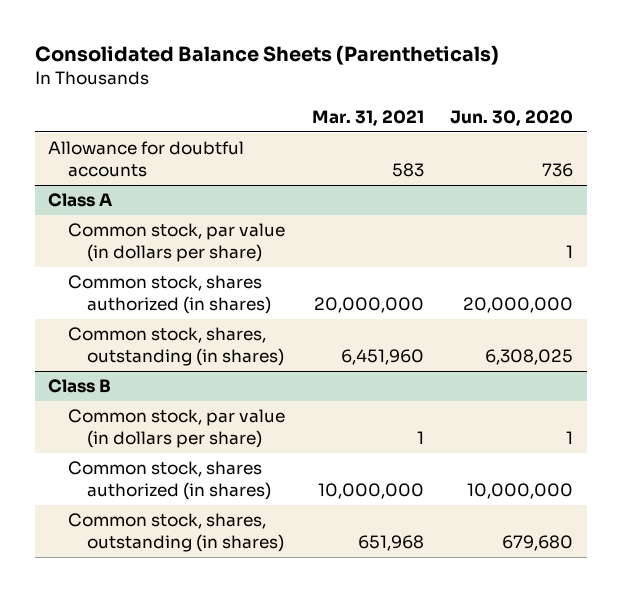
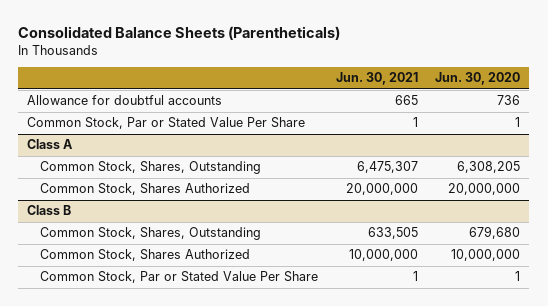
- | Mar. 31, 2021 | Jun. 30, 2020
+ | Jun. 30, 2021 | Jun. 30, 2020
+ Common Stock, Par or Stated Value Per Share | 1 | 1
@ Class A
- Common stock, par value (in dollars per share) | | 1
- Common stock, shares authorized (in shares) | 20,000,000 | 20,000,000
- Common stock, shares, outstanding (in shares) | 6,451,960 | 6,308,025
+ Common Stock, Shares, Outstanding | 6,475,307 | 6,308,205
+ Common Stock, Shares Authorized | 20,000,000 | 20,000,000
@ Class B
- Common stock, par value (in dollars per share) | 1 | 1
- Common stock, shares authorized (in shares) | 10,000,000 | 10,000,000
- Common stock, shares, outstanding (in shares) | 651,968 | 679,680
+ Common Stock, Shares, Outstanding | 633,505 | 679,680
+ Common Stock, Shares Authorized | 10,000,000 | 10,000,000
+ Common Stock, Par or Stated Value Per Share | 1 | 1

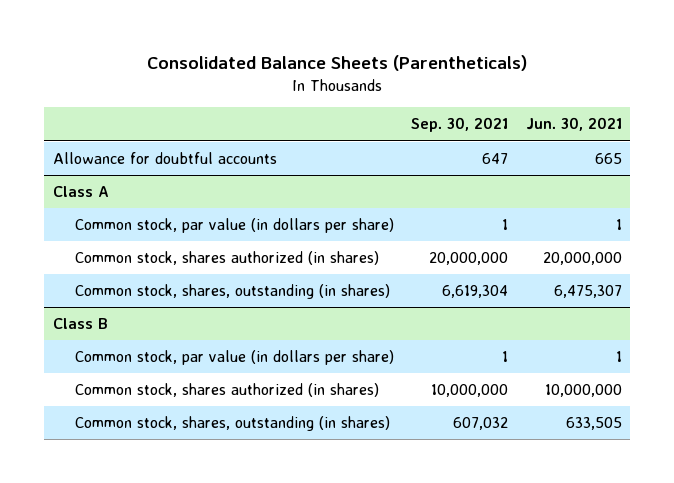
- | Jun. 30, 2021 | Jun. 30, 2020
+ | Sep. 30, 2021 | Jun. 30, 2021
- Common Stock, Par or Stated Value Per Share | 1 | 1
@ Class A
- Common Stock, Shares, Outstanding | 6,475,307 | 6,308,205
- Common Stock, Shares Authorized | 20,000,000 | 20,000,000
+ Common stock, par value (in dollars per share) | 1 | 1
+ Common stock, shares authorized (in shares) | 20,000,000 | 20,000,000
+ Common stock, shares, outstanding (in shares) | 6,619,304 | 6,475,307
@ Class B
- Common Stock, Shares, Outstanding | 633,505 | 679,680
- Common Stock, Shares Authorized | 10,000,000 | 10,000,000
- Common Stock, Par or Stated Value Per Share | 1 | 1
+ Common stock, par value (in dollars per share) | 1 | 1
+ Common stock, shares authorized (in shares) | 10,000,000 | 10,000,000
+ Common stock, shares, outstanding (in shares) | 607,032 | 633,505

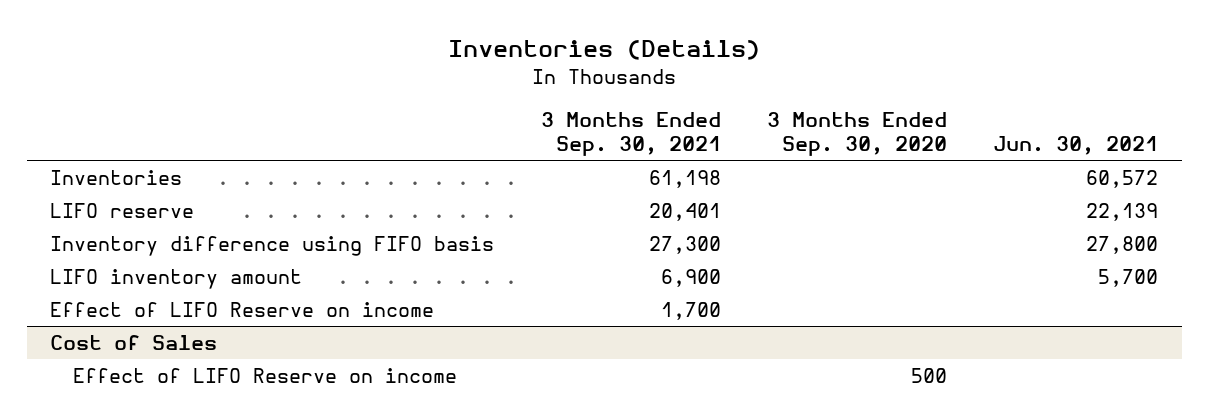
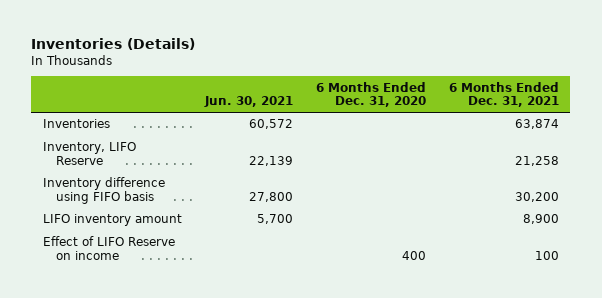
- | 3 Months Ended Sep. 30, 2021 | 3 Months Ended Sep. 30, 2020 | Jun. 30, 2021
+ | Jun. 30, 2021 | 6 Months Ended Dec. 31, 2020 | 6 Months Ended Dec. 31, 2021
- LIFO reserve | 20,401 | | 22,139
+ Inventory, LIFO Reserve | 22,139 | | 21,258
- Cost of Sales
- Effect of LIFO Reserve on income | | 500 |

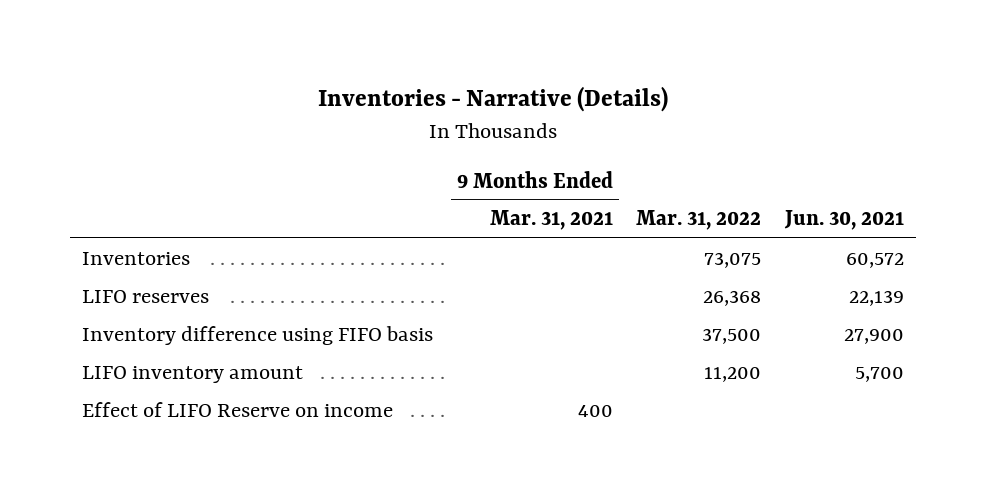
- Inventories (Details)
+ Inventories - Narrative (Details)
- | Jun. 30, 2021 | 6 Months Ended Dec. 31, 2020 | 6 Months Ended Dec. 31, 2021
+ | 9 Months Ended Mar. 31, 2021 | Mar. 31, 2022 | Jun. 30, 2021
- Inventory, LIFO Reserve | 22,139 | | 21,258
- Inventory difference using FIFO basis | 27,800 | | 30,200
+ LIFO reserves | | 26,368 | 22,139
+ Inventory difference using FIFO basis | | 37,500 | 27,900

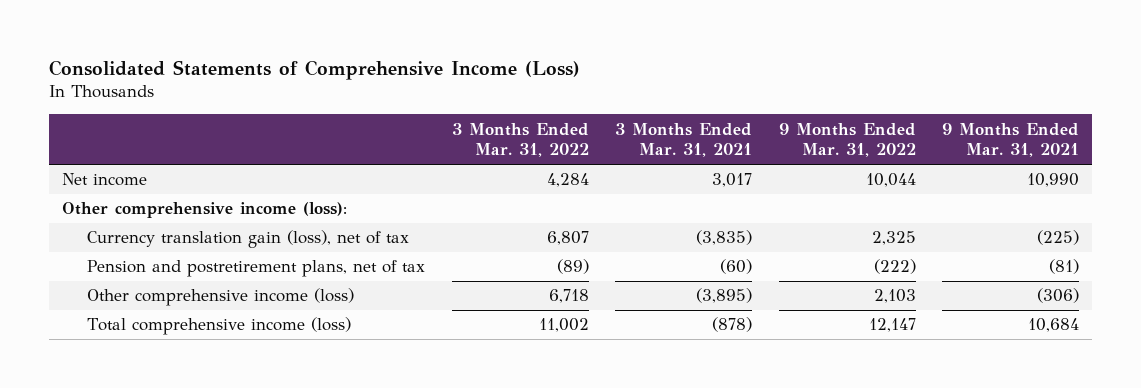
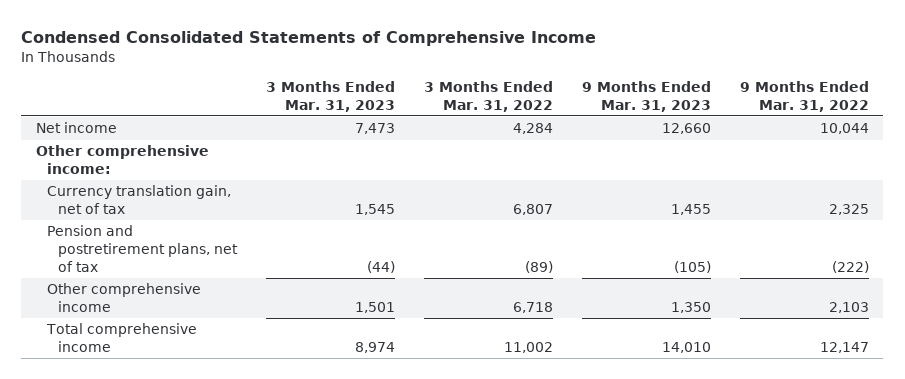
- Consolidated Statements of Comprehensive Income (Loss)
+ Condensed Consolidated Statements of Comprehensive Income
- | 3 Months Ended Mar. 31, 2022 | 3 Months Ended Mar. 31, 2021 | 9 Months Ended Mar. 31, 2022 | 9 Months Ended Mar. 31, 2021
+ | 3 Months Ended Mar. 31, 2023 | 3 Months Ended Mar. 31, 2022 | 9 Months Ended Mar. 31, 2023 | 9 Months Ended Mar. 31, 2022
- Other comprehensive income (loss):
- Currency translation gain (loss), net of tax | 6,807 | (3,835) | 2,325 | (225)
+ Other comprehensive income:
+ Currency translation gain, net of tax | 1,545 | 6,807 | 1,455 | 2,325
- Other comprehensive income (loss) | 6,718 | (3,895) | 2,103 | (306)
- Total comprehensive income (loss) | 11,002 | (878) | 12,147 | 10,684
+ Other comprehensive income | 1,501 | 6,718 | 1,350 | 2,103
+ Total comprehensive income | 8,974 | 11,002 | 14,010 | 12,147

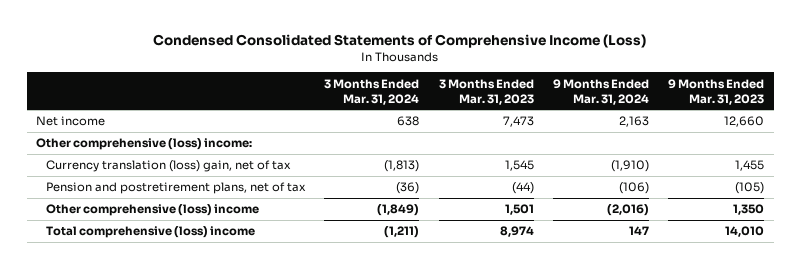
- Condensed Consolidated Statements of Comprehensive Income
+ Condensed Consolidated Statements of Comprehensive Income (Loss)
- | 3 Months Ended Mar. 31, 2023 | 3 Months Ended Mar. 31, 2022 | 9 Months Ended Mar. 31, 2023 | 9 Months Ended Mar. 31, 2022
+ | 3 Months Ended Mar. 31, 2024 | 3 Months Ended Mar. 31, 2023 | 9 Months Ended Mar. 31, 2024 | 9 Months Ended Mar. 31, 2023
- Other comprehensive income:
- Currency translation gain, net of tax | 1,545 | 6,807 | 1,455 | 2,325
+ Other comprehensive (loss) income:
+ Currency translation (loss) gain, net of tax | (1,813) | 1,545 | (1,910) | 1,455
- Other comprehensive income | 1,501 | 6,718 | 1,350 | 2,103
- Total comprehensive income | 8,974 | 11,002 | 14,010 | 12,147
+ Other comprehensive (loss) income | (1,849) | 1,501 | (2,016) | 1,350
+ Total comprehensive (loss) income | (1,211) | 8,974 | 147 | 14,010

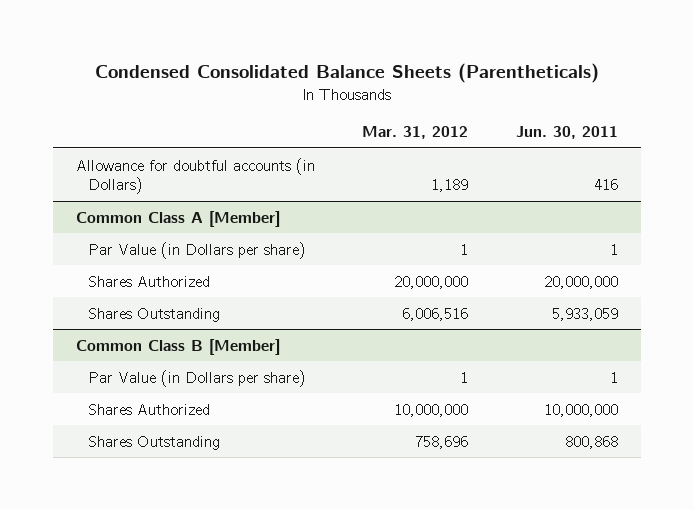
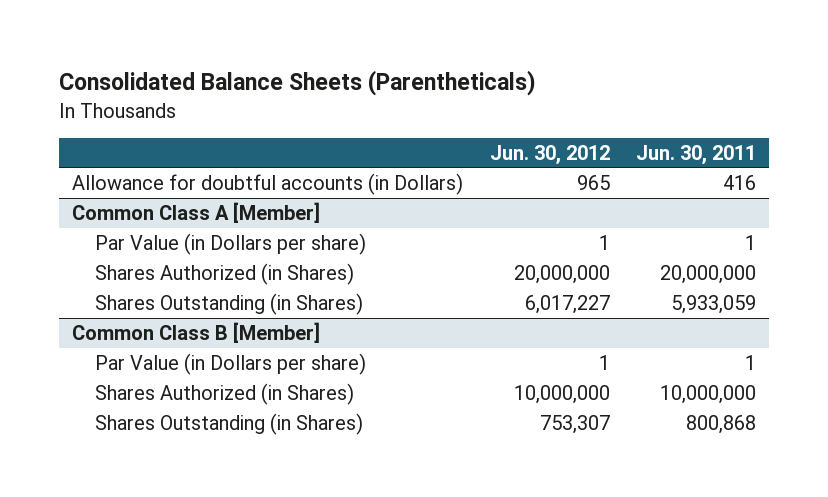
- Condensed Consolidated Balance Sheets (Parentheticals)
+ Consolidated Balance Sheets (Parentheticals)
- | Mar. 31, 2012 | Jun. 30, 2011
+ | Jun. 30, 2012 | Jun. 30, 2011
@ Common Class A [Member]
- Shares Authorized | 20,000,000 | 20,000,000
- Shares Outstanding | 6,006,516 | 5,933,059
+ Shares Authorized (in Shares) | 20,000,000 | 20,000,000
+ Shares Outstanding (in Shares) | 6,017,227 | 5,933,059
@ Common Class B [Member]
- Shares Authorized | 10,000,000 | 10,000,000
- Shares Outstanding | 758,696 | 800,868
+ Shares Authorized (in Shares) | 10,000,000 | 10,000,000
+ Shares Outstanding (in Shares) | 753,307 | 800,868

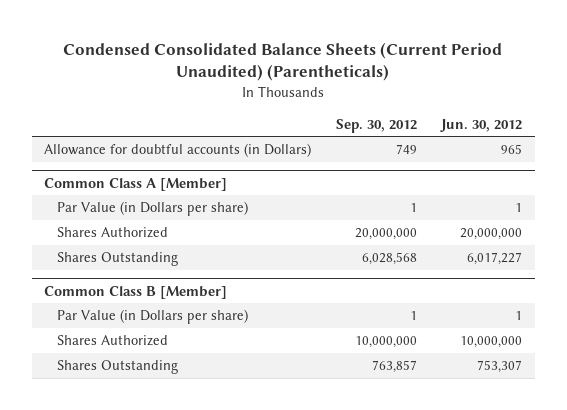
- Consolidated Balance Sheets (Parentheticals)
+ Condensed Consolidated Balance Sheets (Current Period Unaudited) (Parentheticals)
- | Jun. 30, 2012 | Jun. 30, 2011
+ | Sep. 30, 2012 | Jun. 30, 2012
@ Common Class A [Member]
- Shares Authorized (in Shares) | 20,000,000 | 20,000,000
- Shares Outstanding (in Shares) | 6,017,227 | 5,933,059
+ Shares Authorized | 20,000,000 | 20,000,000
+ Shares Outstanding | 6,028,568 | 6,017,227
@ Common Class B [Member]
- Shares Authorized (in Shares) | 10,000,000 | 10,000,000
- Shares Outstanding (in Shares) | 753,307 | 800,868
+ Shares Authorized | 10,000,000 | 10,000,000
+ Shares Outstanding | 763,857 | 753,307

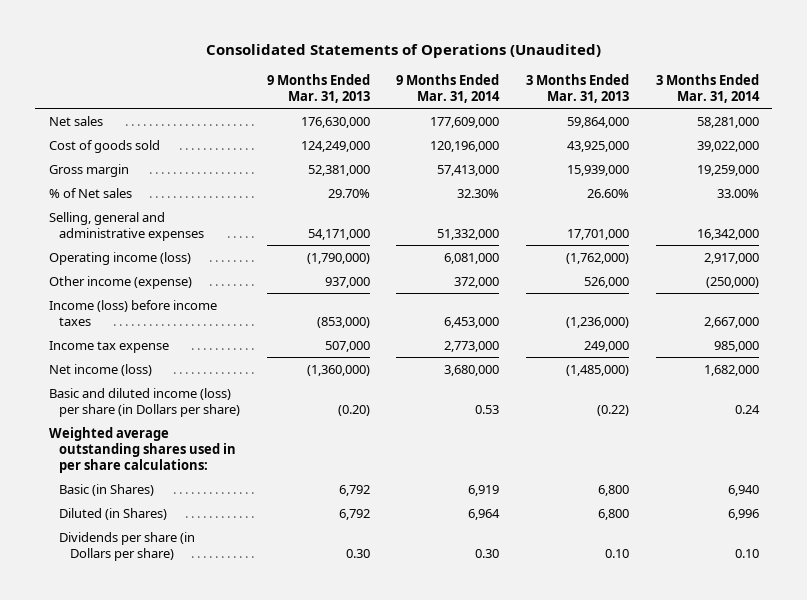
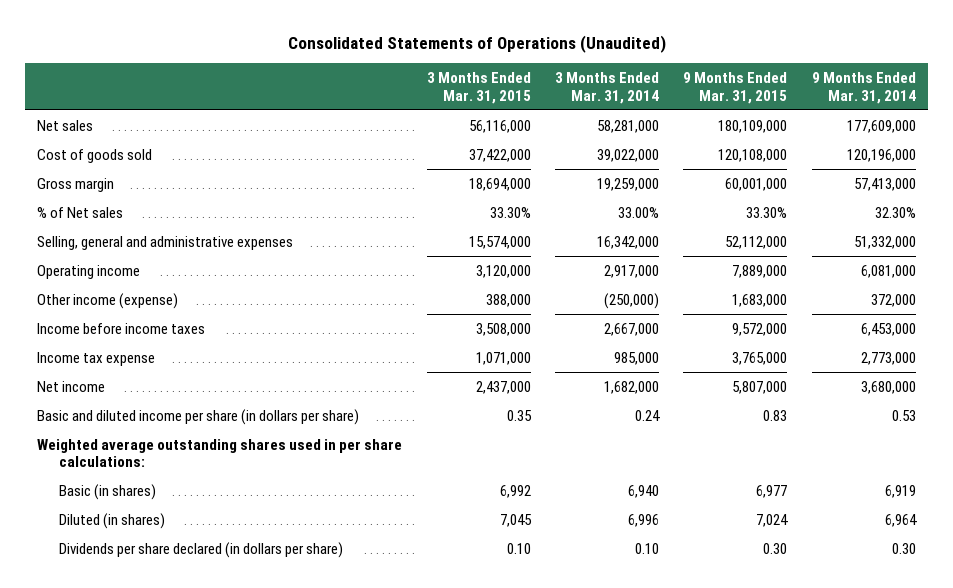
- | 9 Months Ended Mar. 31, 2013 | 9 Months Ended Mar. 31, 2014 | 3 Months Ended Mar. 31, 2013 | 3 Months Ended Mar. 31, 2014
+ | 3 Months Ended Mar. 31, 2015 | 3 Months Ended Mar. 31, 2014 | 9 Months Ended Mar. 31, 2015 | 9 Months Ended Mar. 31, 2014
- Operating income (loss) | (1,790,000) | 6,081,000 | (1,762,000) | 2,917,000
+ Operating income | 3,120,000 | 2,917,000 | 7,889,000 | 6,081,000
- Income (loss) before income taxes | (853,000) | 6,453,000 | (1,236,000) | 2,667,000
+ Income before income taxes | 3,508,000 | 2,667,000 | 9,572,000 | 6,453,000
- Net income (loss) | (1,360,000) | 3,680,000 | (1,485,000) | 1,682,000
- Basic and diluted income (loss) per share (in Dollars per share) | (0.20) | 0.53 | (0.22) | 0.24
+ Net income | 2,437,000 | 1,682,000 | 5,807,000 | 3,680,000
+ Basic and diluted income per share (in dollars per share) | 0.35 | 0.24 | 0.83 | 0.53
- Basic (in Shares) | 6,792 | 6,919 | 6,800 | 6,940
- Diluted (in Shares) | 6,792 | 6,964 | 6,800 | 6,996
- Dividends per share (in Dollars per share) | 0.30 | 0.30 | 0.10 | 0.10
+ Basic (in shares) | 6,992 | 6,940 | 6,977 | 6,919
+ Diluted (in shares) | 7,045 | 6,996 | 7,024 | 6,964
+ Dividends per share declared (in dollars per share) | 0.10 | 0.10 | 0.30 | 0.30

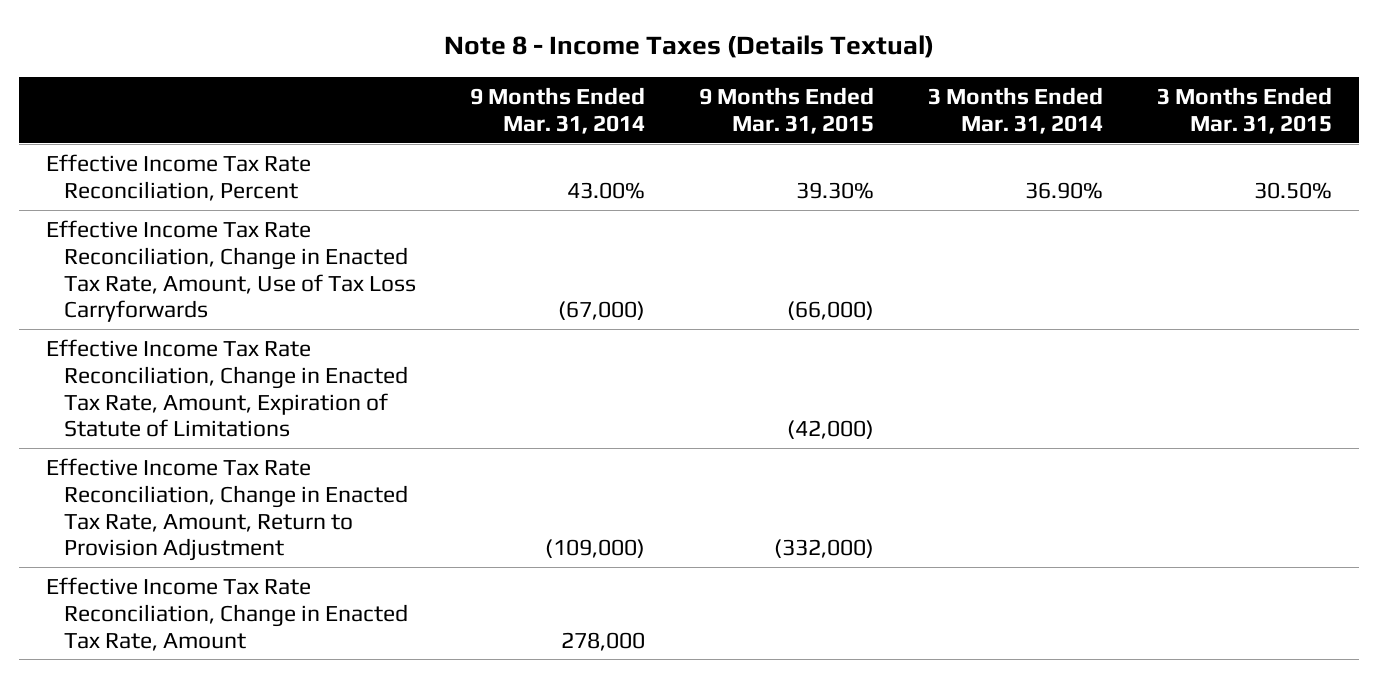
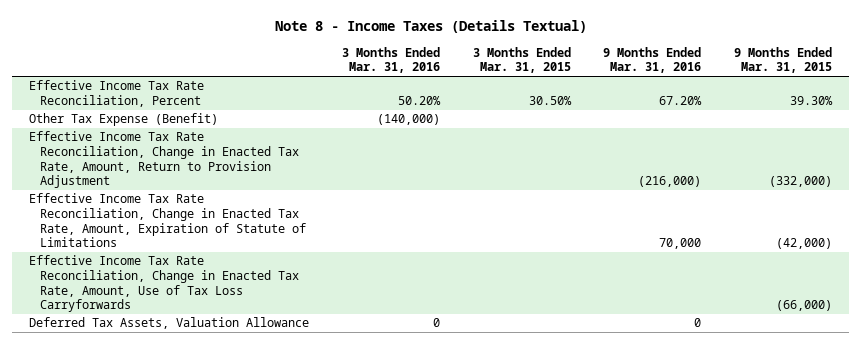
- | 9 Months Ended Mar. 31, 2014 | 9 Months Ended Mar. 31, 2015 | 3 Months Ended Mar. 31, 2014 | 3 Months Ended Mar. 31, 2015
+ | 3 Months Ended Mar. 31, 2016 | 3 Months Ended Mar. 31, 2015 | 9 Months Ended Mar. 31, 2016 | 9 Months Ended Mar. 31, 2015
+ Other Tax Expense (Benefit) | (140,000) | | |
- Effective Income Tax Rate Reconciliation, Change in Enacted Tax Rate, Amount | 278,000 | | |
moved down: Effective Income Tax Rate Reconciliation, Change in Enacted Tax Rate, Amount, Expiration of Statute of Limitations | | | 70,000 | (42,000)
moved down: Effective Income Tax Rate Reconciliation, Change in Enacted Tax Rate, Amount, Use of Tax Loss Carryforwards | | | | (66,000)
+ Deferred Tax Assets, Valuation Allowance | 0 | | 0 |

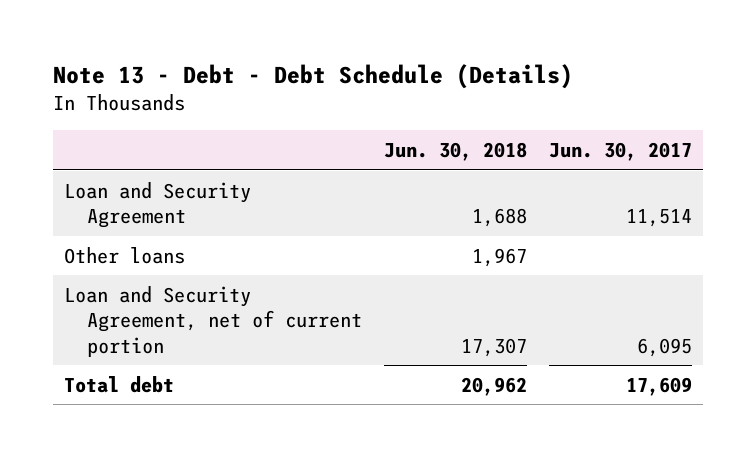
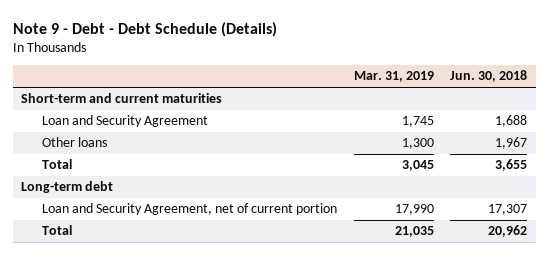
- Note 13 - Debt - Debt Schedule (Details)
+ Note 9 - Debt - Debt Schedule (Details)
- | Jun. 30, 2018 | Jun. 30, 2017
+ | Mar. 31, 2019 | Jun. 30, 2018
+ Short-term and current maturities
+ Total | 3,045 | 3,655
+ Long-term debt
- Total debt | 20,962 | 17,609
+ Total | 21,035 | 20,962

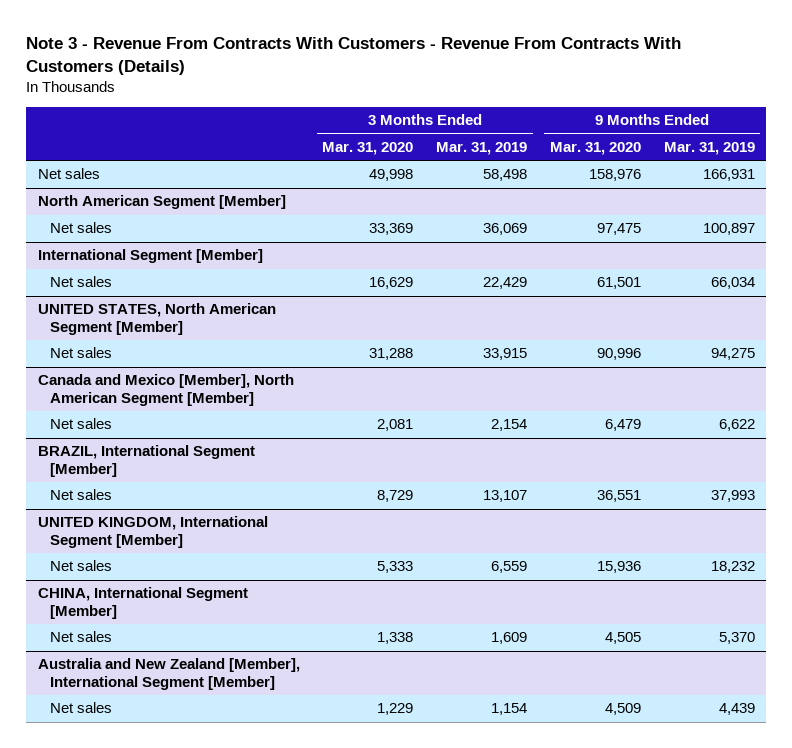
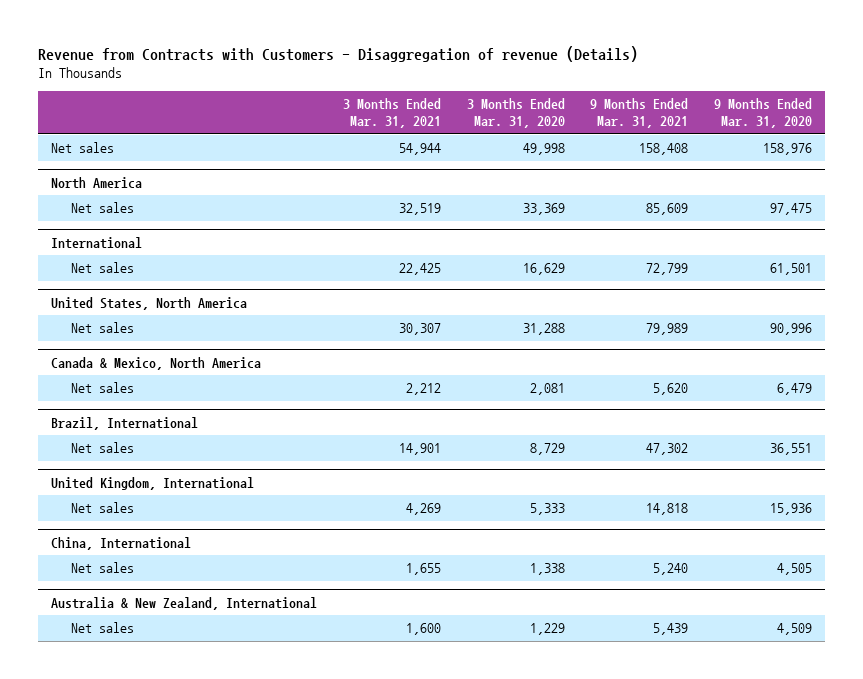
- Note 3 - Revenue From Contracts With Customers - Revenue From Contracts With Customers (Details)
+ Revenue from Contracts with Customers - Disaggregation of revenue (Details)
- | 3 Months Ended Mar. 31, 2020 | 3 Months Ended Mar. 31, 2019 | 9 Months Ended Mar. 31, 2020 | 9 Months Ended Mar. 31, 2019
+ | 3 Months Ended Mar. 31, 2021 | 3 Months Ended Mar. 31, 2020 | 9 Months Ended Mar. 31, 2021 | 9 Months Ended Mar. 31, 2020
- North American Segment [Member]
+ North America
- International Segment [Member]
+ International
- UNITED STATES, North American Segment [Member]
+ United States, North America
- Canada and Mexico [Member], North American Segment [Member]
+ Canada & Mexico, North America
- BRAZIL, International Segment [Member]
+ Brazil, International
- UNITED KINGDOM, International Segment [Member]
+ United Kingdom, International
- CHINA, International Segment [Member]
+ China, International
- Australia and New Zealand [Member], International Segment [Member]
+ Australia & New Zealand, International

